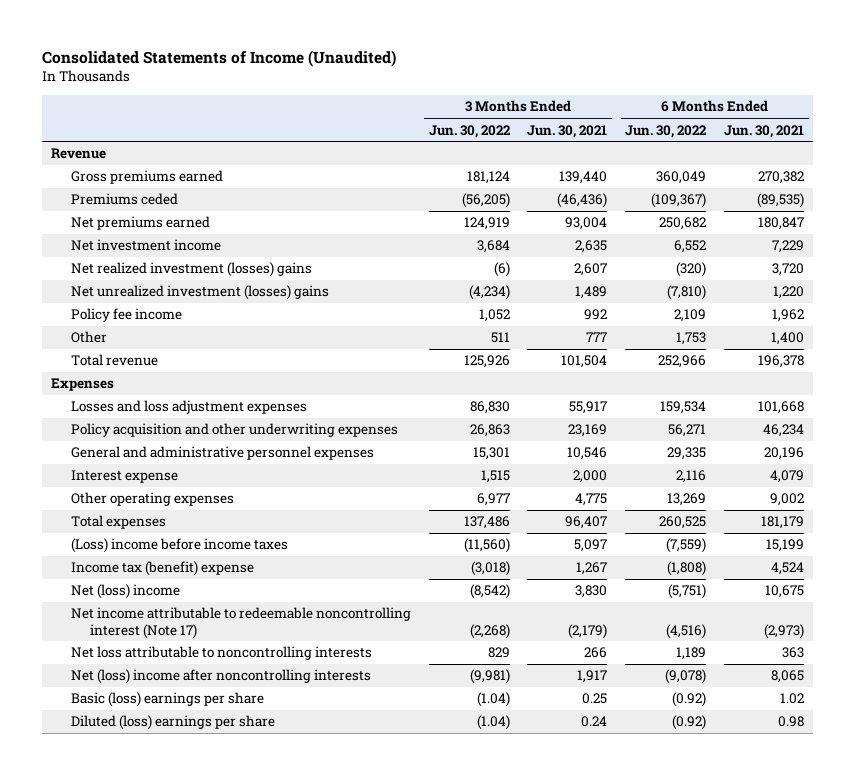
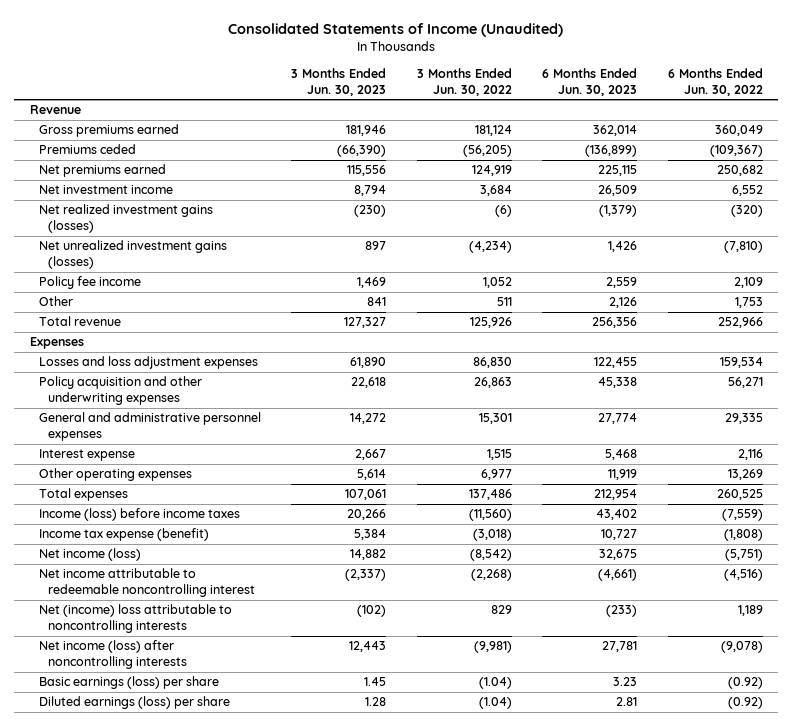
- | 3 Months Ended Jun. 30, 2022 | 3 Months Ended Jun. 30, 2021 | 6 Months Ended Jun. 30, 2022 | 6 Months Ended Jun. 30, 2021
+ | 3 Months Ended Jun. 30, 2023 | 3 Months Ended Jun. 30, 2022 | 6 Months Ended Jun. 30, 2023 | 6 Months Ended Jun. 30, 2022
- Net realized investment (losses) gains | (6) | 2,607 | (320) | 3,720
- Net unrealized investment (losses) gains | (4,234) | 1,489 | (7,810) | 1,220
+ Net realized investment gains (losses) | (230) | (6) | (1,379) | (320)
+ Net unrealized investment gains (losses) | 897 | (4,234) | 1,426 | (7,810)
- (Loss) income before income taxes | (11,560) | 5,097 | (7,559) | 15,199
- Income tax (benefit) expense | (3,018) | 1,267 | (1,808) | 4,524
- Net (loss) income | (8,542) | 3,830 | (5,751) | 10,675
- Net income attributable to redeemable noncontrolling interest (Note 17) | (2,268) | (2,179) | (4,516) | (2,973)
- Net loss attributable to noncontrolling interests | 829 | 266 | 1,189 | 363
- Net (loss) income after noncontrolling interests | (9,981) | 1,917 | (9,078) | 8,065
- Basic (loss) earnings per share | (1.04) | 0.25 | (0.92) | 1.02
- Diluted (loss) earnings per share | (1.04) | 0.24 | (0.92) | 0.98
+ Income (loss) before income taxes | 20,266 | (11,560) | 43,402 | (7,559)
+ Income tax expense (benefit) | 5,384 | (3,018) | 10,727 | (1,808)
+ Net income (loss) | 14,882 | (8,542) | 32,675 | (5,751)
+ Net income attributable to redeemable noncontrolling interest | (2,337) | (2,268) | (4,661) | (4,516)
+ Net (income) loss attributable to noncontrolling interests | (102) | 829 | (233) | 1,189
+ Net income (loss) after noncontrolling interests | 12,443 | (9,981) | 27,781 | (9,078)
+ Basic earnings (loss) per share | 1.45 | (1.04) | 3.23 | (0.92)
+ Diluted earnings (loss) per share | 1.28 | (1.04) | 2.81 | (0.92)

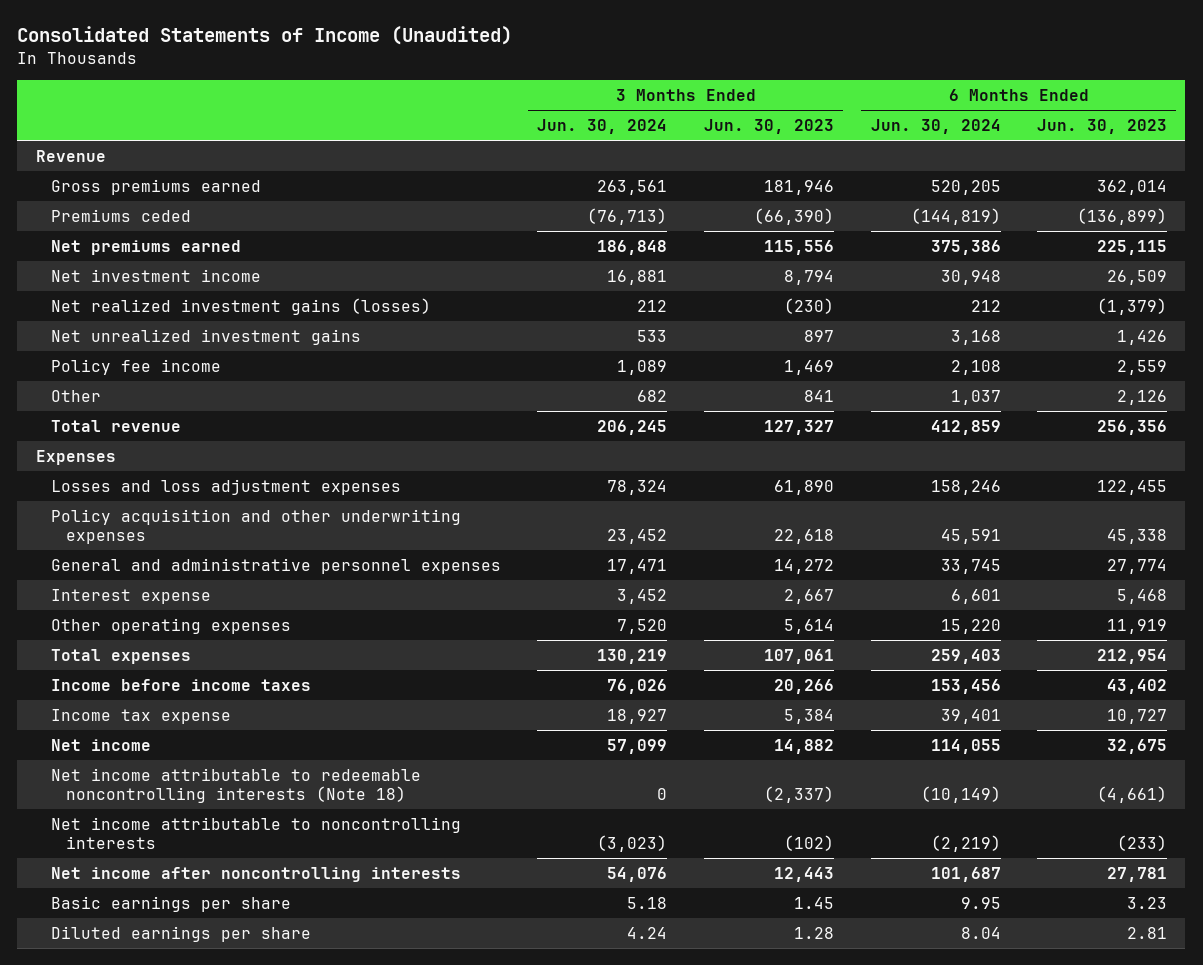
- | 3 Months Ended Jun. 30, 2023 | 3 Months Ended Jun. 30, 2022 | 6 Months Ended Jun. 30, 2023 | 6 Months Ended Jun. 30, 2022
+ | 3 Months Ended Jun. 30, 2024 | 3 Months Ended Jun. 30, 2023 | 6 Months Ended Jun. 30, 2024 | 6 Months Ended Jun. 30, 2023
- Net unrealized investment gains (losses) | 897 | (4,234) | 1,426 | (7,810)
+ Net unrealized investment gains | 533 | 897 | 3,168 | 1,426
- Income (loss) before income taxes | 20,266 | (11,560) | 43,402 | (7,559)
- Income tax expense (benefit) | 5,384 | (3,018) | 10,727 | (1,808)
- Net income (loss) | 14,882 | (8,542) | 32,675 | (5,751)
- Net income attributable to redeemable noncontrolling interest | (2,337) | (2,268) | (4,661) | (4,516)
- Net (income) loss attributable to noncontrolling interests | (102) | 829 | (233) | 1,189
- Net income (loss) after noncontrolling interests | 12,443 | (9,981) | 27,781 | (9,078)
- Basic earnings (loss) per share | 1.45 | (1.04) | 3.23 | (0.92)
- Diluted earnings (loss) per share | 1.28 | (1.04) | 2.81 | (0.92)
+ Income before income taxes | 76,026 | 20,266 | 153,456 | 43,402
+ Income tax expense | 18,927 | 5,384 | 39,401 | 10,727
+ Net income | 57,099 | 14,882 | 114,055 | 32,675
+ Net income attributable to redeemable noncontrolling interests (Note 18) | 0 | (2,337) | (10,149) | (4,661)
+ Net income attributable to noncontrolling interests | (3,023) | (102) | (2,219) | (233)
+ Net income after noncontrolling interests | 54,076 | 12,443 | 101,687 | 27,781
+ Basic earnings per share | 5.18 | 1.45 | 9.95 | 3.23
+ Diluted earnings per share | 4.24 | 1.28 | 8.04 | 2.81

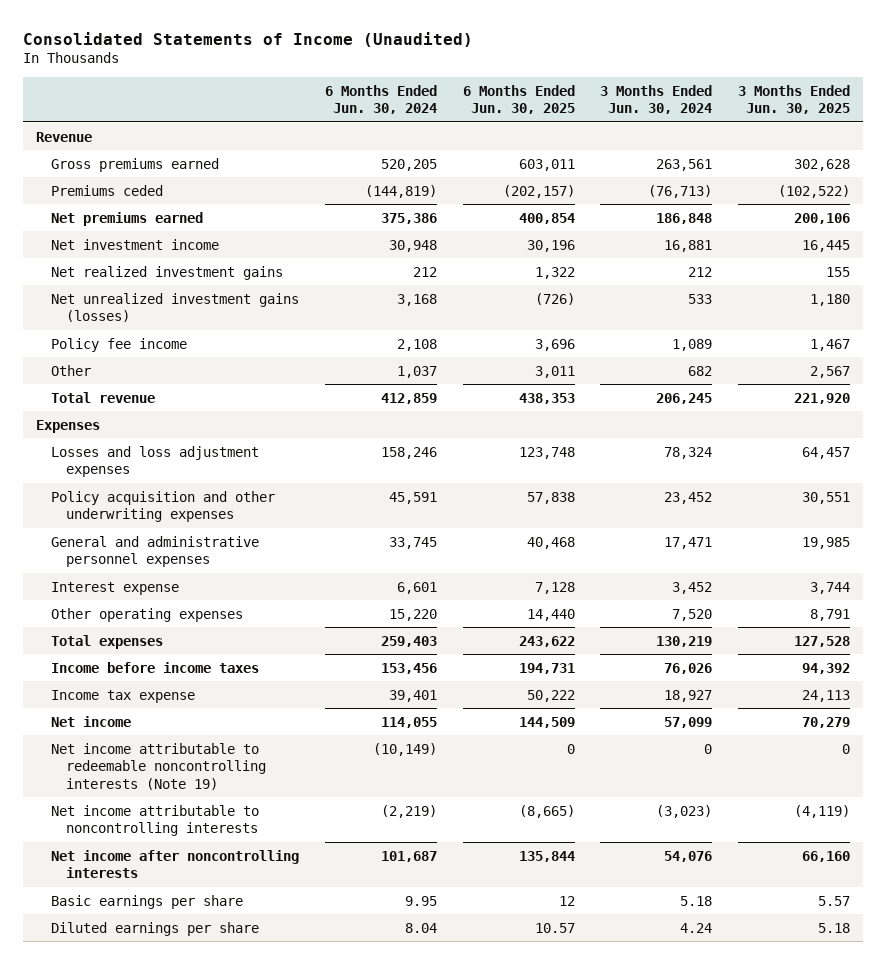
- | 3 Months Ended Jun. 30, 2024 | 3 Months Ended Jun. 30, 2023 | 6 Months Ended Jun. 30, 2024 | 6 Months Ended Jun. 30, 2023
+ | 6 Months Ended Jun. 30, 2024 | 6 Months Ended Jun. 30, 2025 | 3 Months Ended Jun. 30, 2024 | 3 Months Ended Jun. 30, 2025
- Net realized investment gains (losses) | 212 | (230) | 212 | (1,379)
- Net unrealized investment gains | 533 | 897 | 3,168 | 1,426
+ Net realized investment gains | 212 | 1,322 | 212 | 155
+ Net unrealized investment gains (losses) | 3,168 | (726) | 533 | 1,180
- Net income attributable to redeemable noncontrolling interests (Note 18) | 0 | (2,337) | (10,149) | (4,661)
+ Net income attributable to redeemable noncontrolling interests (Note 19) | (10,149) | 0 | 0 | 0

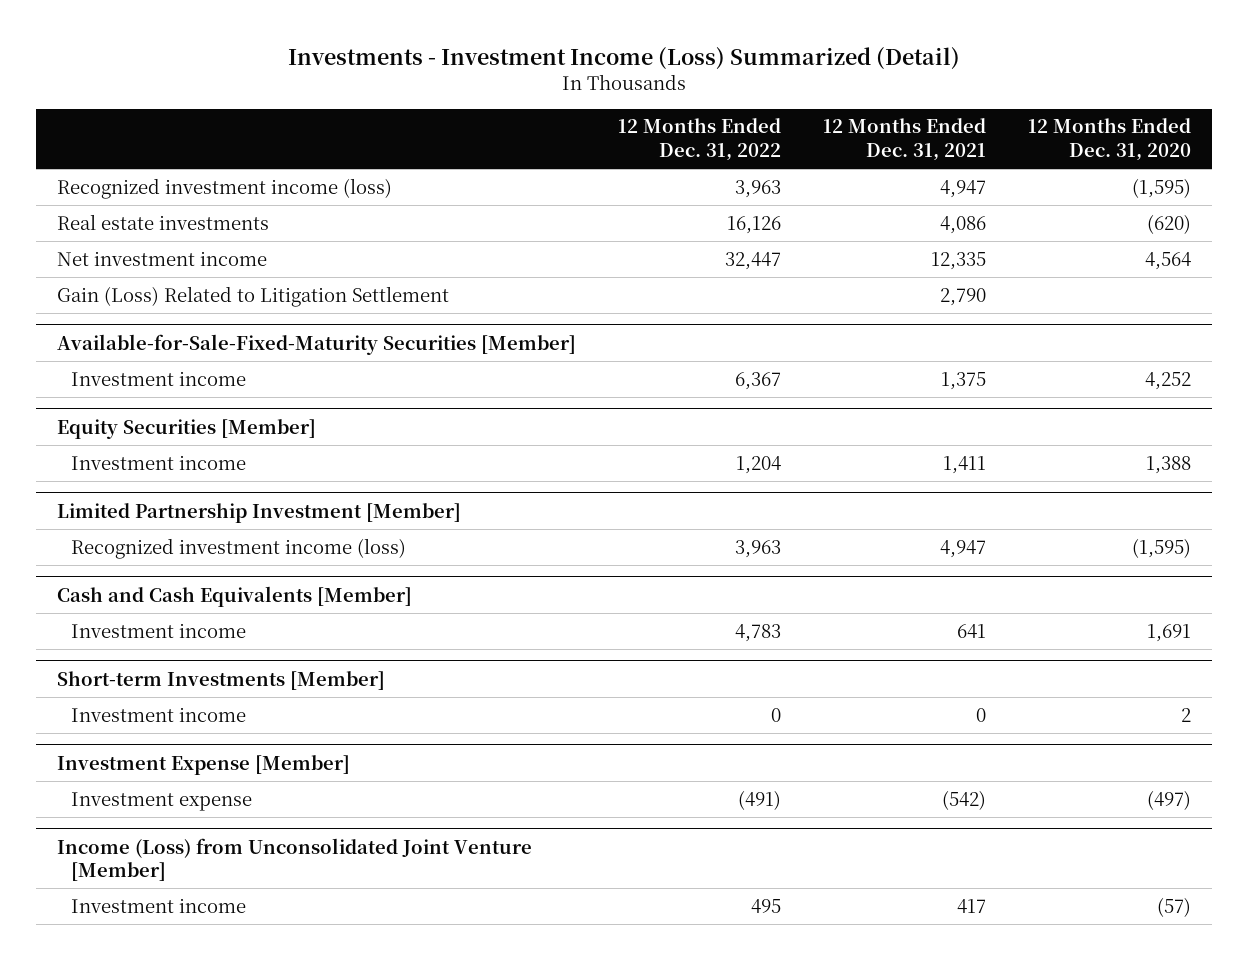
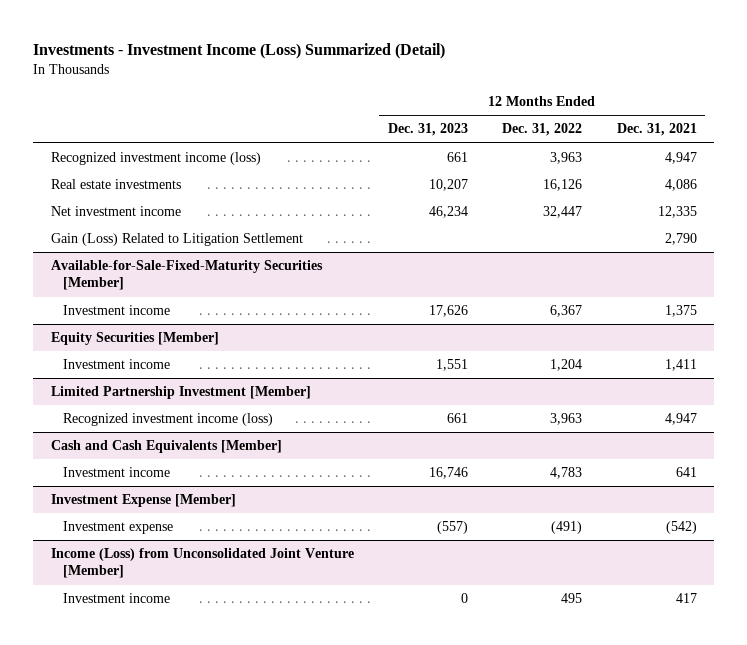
- | 12 Months Ended Dec. 31, 2022 | 12 Months Ended Dec. 31, 2021 | 12 Months Ended Dec. 31, 2020
+ | 12 Months Ended Dec. 31, 2023 | 12 Months Ended Dec. 31, 2022 | 12 Months Ended Dec. 31, 2021
- Short-term Investments [Member]
- Investment income | 0 | 0 | 2

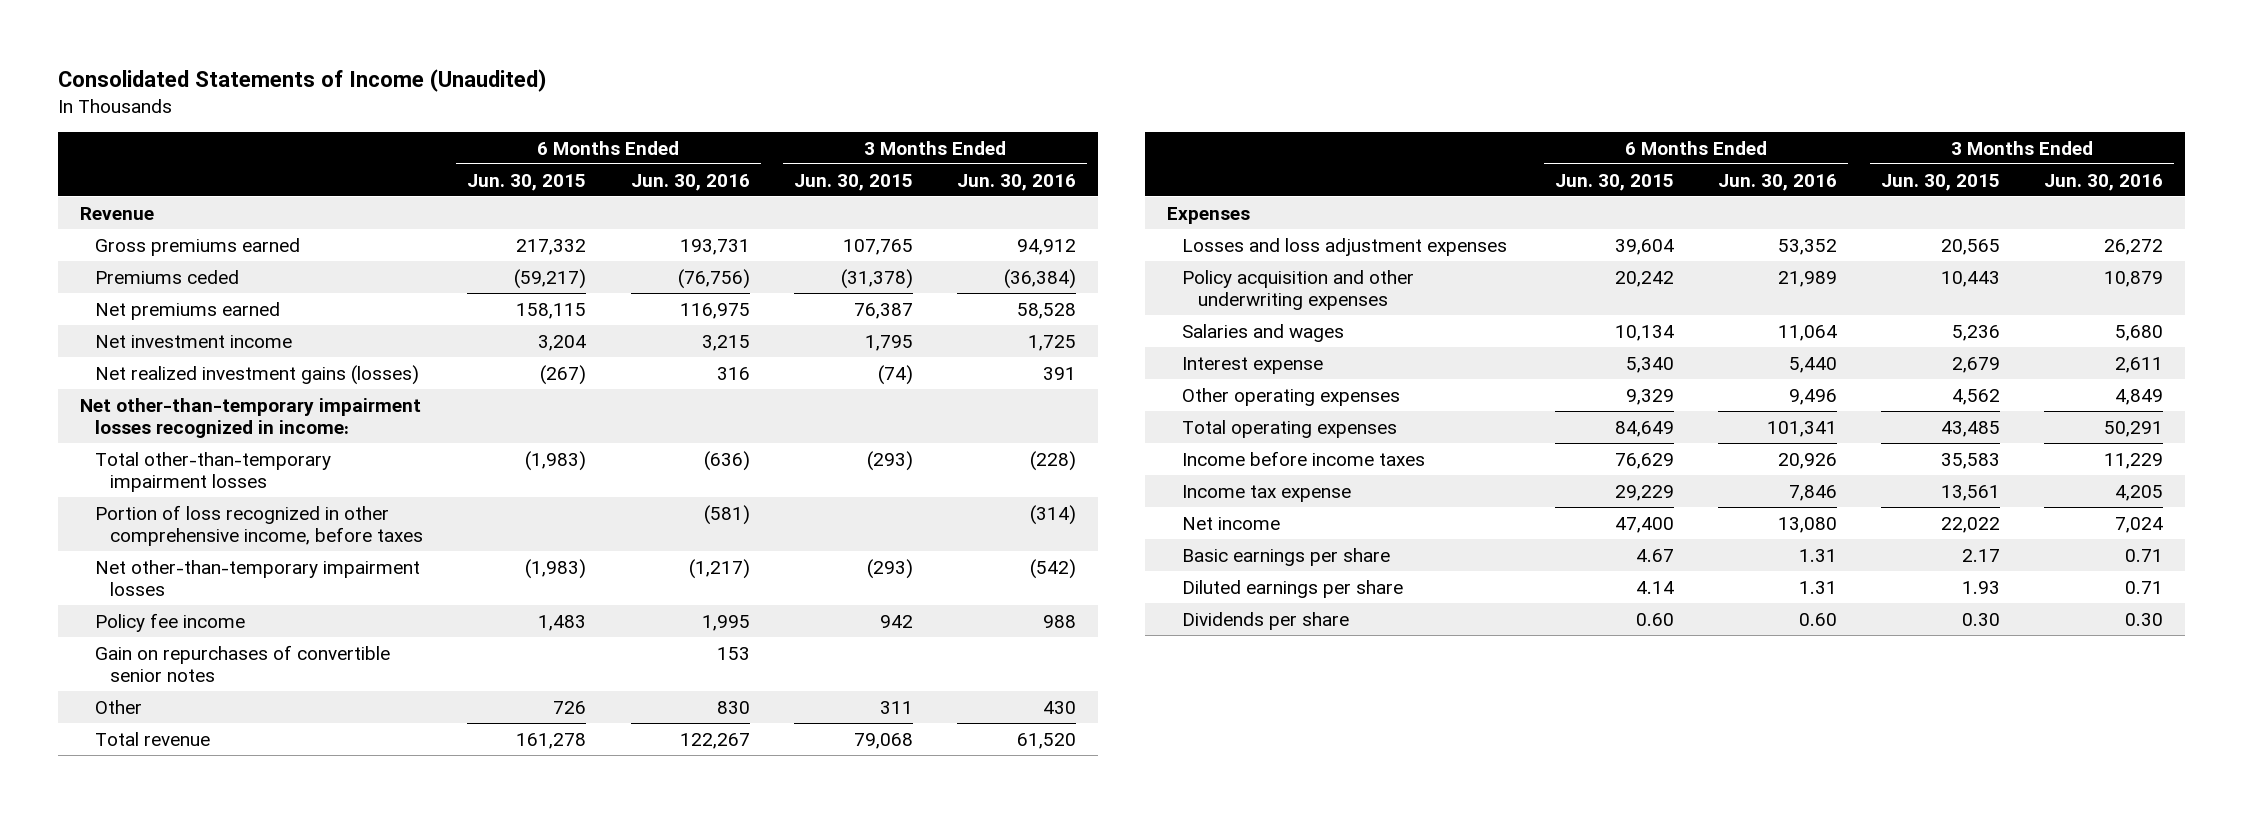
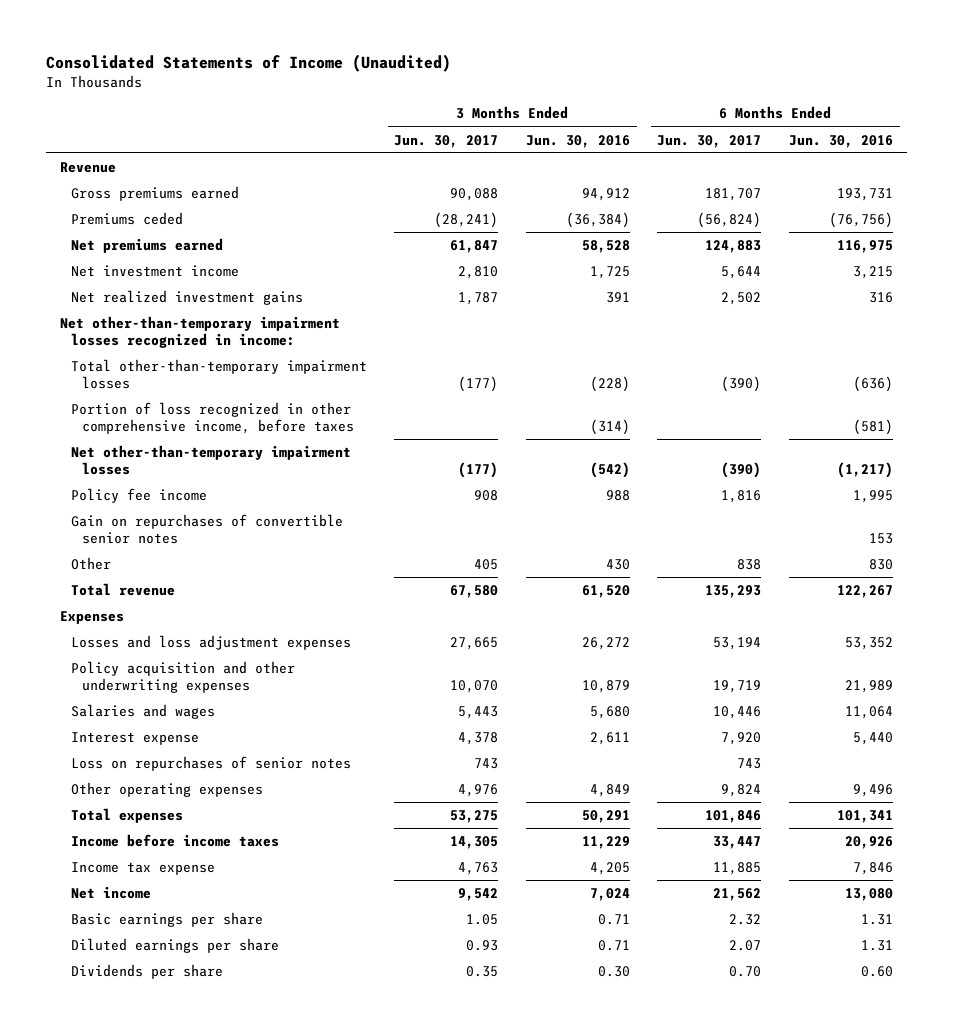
- | 6 Months Ended Jun. 30, 2015 | 6 Months Ended Jun. 30, 2016 | 3 Months Ended Jun. 30, 2015 | 3 Months Ended Jun. 30, 2016
+ | 3 Months Ended Jun. 30, 2017 | 3 Months Ended Jun. 30, 2016 | 6 Months Ended Jun. 30, 2017 | 6 Months Ended Jun. 30, 2016
- Net realized investment gains (losses) | (267) | 316 | (74) | 391
+ Net realized investment gains | 1,787 | 391 | 2,502 | 316
+ Loss on repurchases of senior notes | 743 | | 743 |
- Total operating expenses | 84,649 | 101,341 | 43,485 | 50,291
+ Total expenses | 53,275 | 50,291 | 101,846 | 101,341

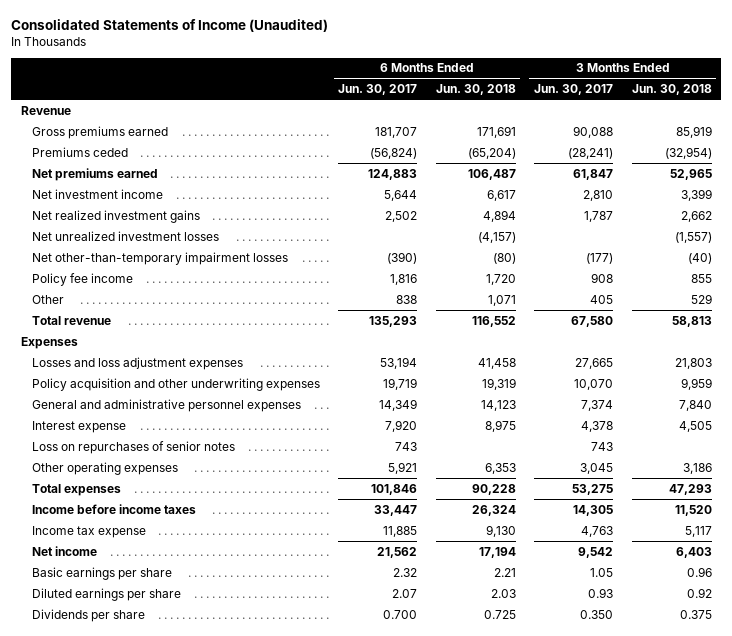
- | 3 Months Ended Jun. 30, 2017 | 3 Months Ended Jun. 30, 2016 | 6 Months Ended Jun. 30, 2017 | 6 Months Ended Jun. 30, 2016
+ | 6 Months Ended Jun. 30, 2017 | 6 Months Ended Jun. 30, 2018 | 3 Months Ended Jun. 30, 2017 | 3 Months Ended Jun. 30, 2018
- Net other-than-temporary impairment losses recognized in income:
- Total other-than-temporary impairment losses | (177) | (228) | (390) | (636)
- Portion of loss recognized in other comprehensive income, before taxes | | (314) | | (581)
+ Net unrealized investment losses | | (4,157) | | (1,557)
- Gain on repurchases of convertible senior notes | | | | 153
- Salaries and wages | 5,443 | 5,680 | 10,446 | 11,064
+ General and administrative personnel expenses | 14,349 | 14,123 | 7,374 | 7,840
- Other operating expenses | 4,976 | 4,849 | 9,824 | 9,496
+ Other operating expenses | 5,921 | 6,353 | 3,045 | 3,186
- Dividends per share | 0.35 | 0.30 | 0.70 | 0.60
+ Dividends per share | 0.700 | 0.725 | 0.350 | 0.375

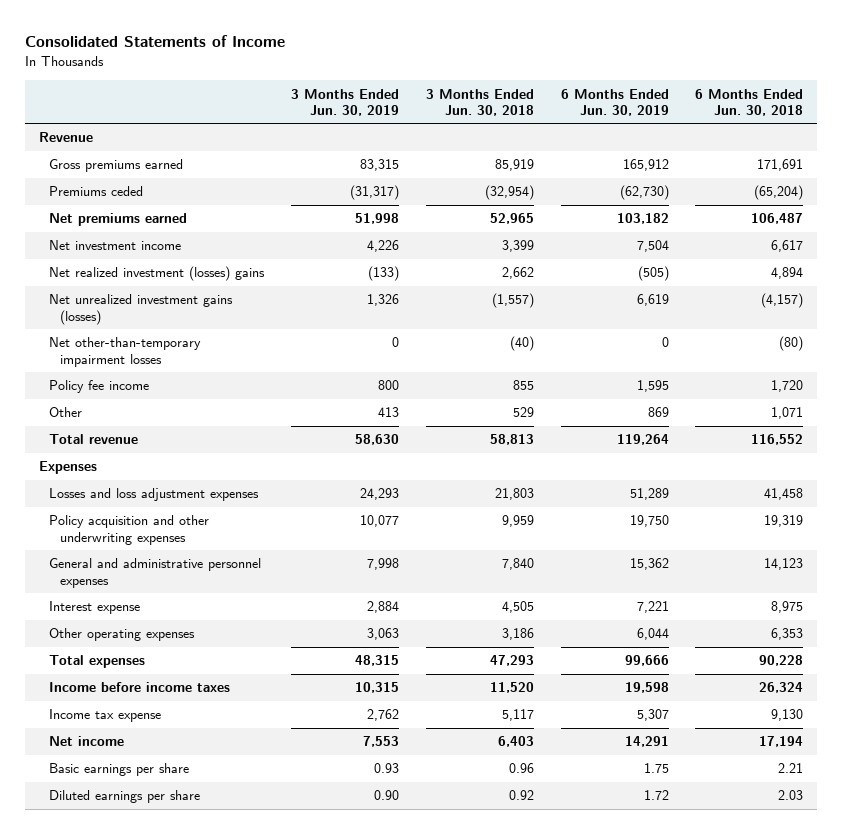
- Consolidated Statements of Income (Unaudited)
+ Consolidated Statements of Income
- | 6 Months Ended Jun. 30, 2017 | 6 Months Ended Jun. 30, 2018 | 3 Months Ended Jun. 30, 2017 | 3 Months Ended Jun. 30, 2018
+ | 3 Months Ended Jun. 30, 2019 | 3 Months Ended Jun. 30, 2018 | 6 Months Ended Jun. 30, 2019 | 6 Months Ended Jun. 30, 2018
- Net realized investment gains | 2,502 | 4,894 | 1,787 | 2,662
- Net unrealized investment losses | | (4,157) | | (1,557)
+ Net realized investment (losses) gains | (133) | 2,662 | (505) | 4,894
+ Net unrealized investment gains (losses) | 1,326 | (1,557) | 6,619 | (4,157)
- Loss on repurchases of senior notes | 743 | | 743 |
- Dividends per share | 0.700 | 0.725 | 0.350 | 0.375

